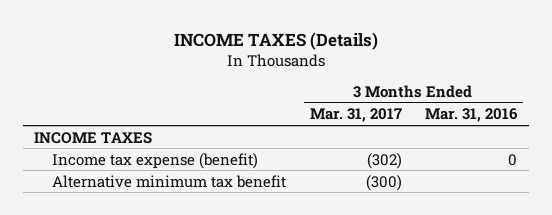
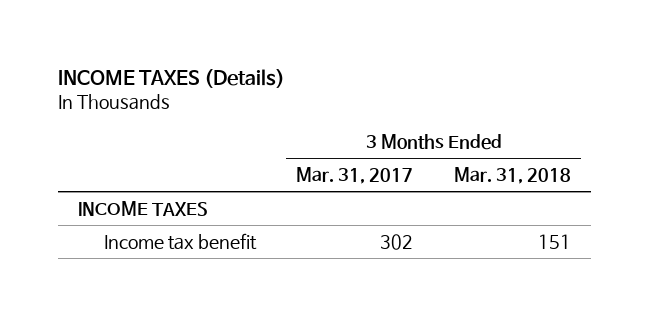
- | 3 Months Ended Mar. 31, 2017 | 3 Months Ended Mar. 31, 2016
+ | 3 Months Ended Mar. 31, 2017 | 3 Months Ended Mar. 31, 2018
- Income tax expense (benefit) | (302) | 0
- Alternative minimum tax benefit | (300) |
+ Income tax benefit | 302 | 151

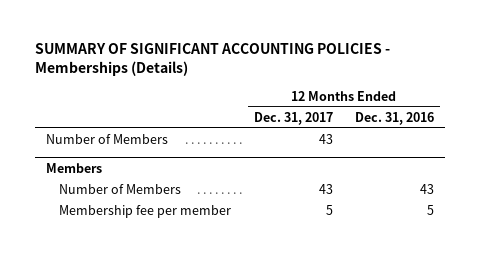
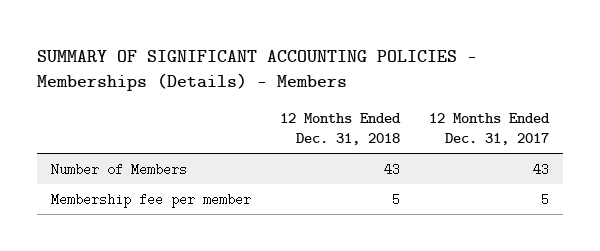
- SUMMARY OF SIGNIFICANT ACCOUNTING POLICIES - Memberships (Details)
+ SUMMARY OF SIGNIFICANT ACCOUNTING POLICIES - Memberships (Details) - Members
- | 12 Months Ended Dec. 31, 2017 | 12 Months Ended Dec. 31, 2016
+ | 12 Months Ended Dec. 31, 2018 | 12 Months Ended Dec. 31, 2017
- Members
- Number of Members | 43 | 43

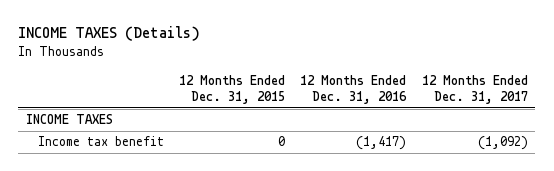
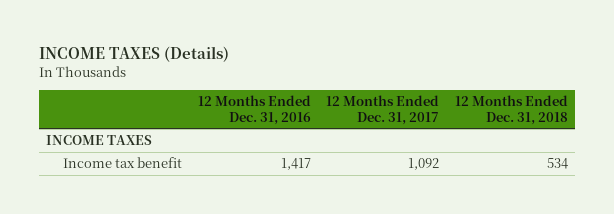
- | 12 Months Ended Dec. 31, 2015 | 12 Months Ended Dec. 31, 2016 | 12 Months Ended Dec. 31, 2017
+ | 12 Months Ended Dec. 31, 2016 | 12 Months Ended Dec. 31, 2017 | 12 Months Ended Dec. 31, 2018
- Income tax benefit | 0 | (1,417) | (1,092)
+ Income tax benefit | 1,417 | 1,092 | 534

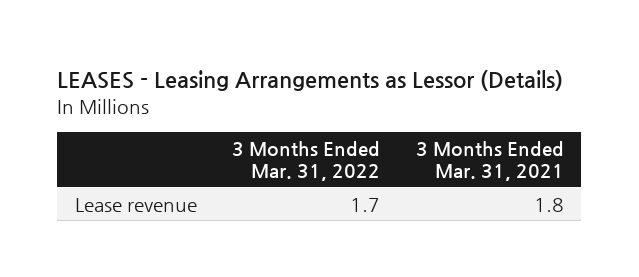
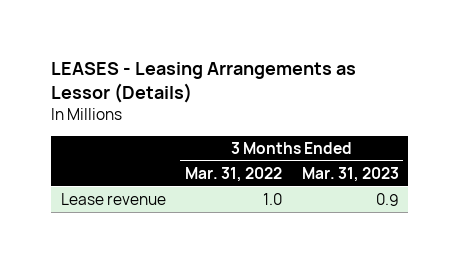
- | 3 Months Ended Mar. 31, 2022 | 3 Months Ended Mar. 31, 2021
+ | 3 Months Ended Mar. 31, 2022 | 3 Months Ended Mar. 31, 2023
- Lease revenue | 1.7 | 1.8
+ Lease revenue | 1.0 | 0.9

